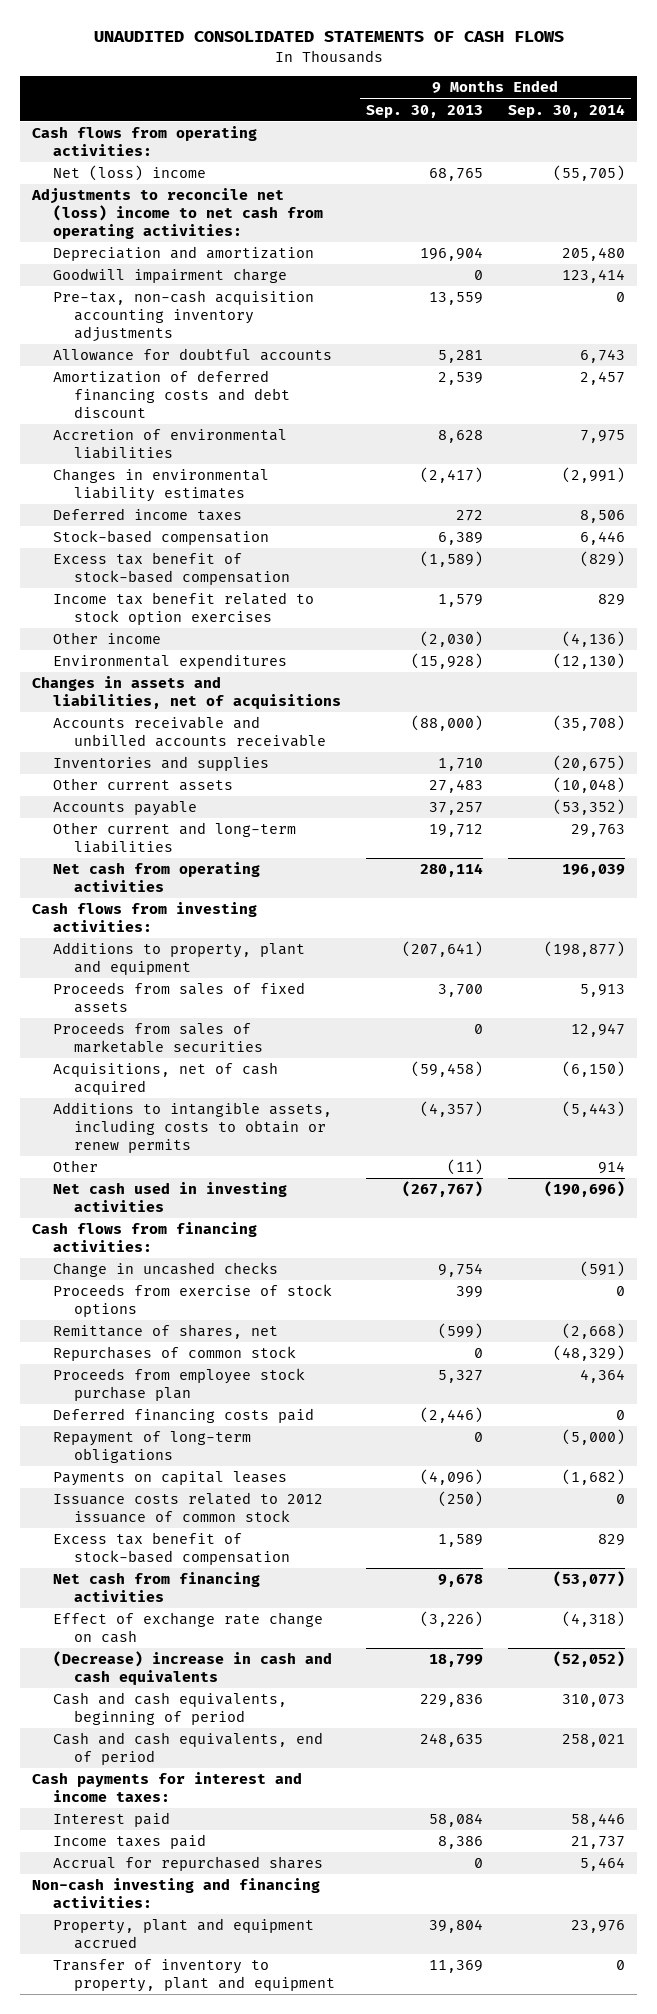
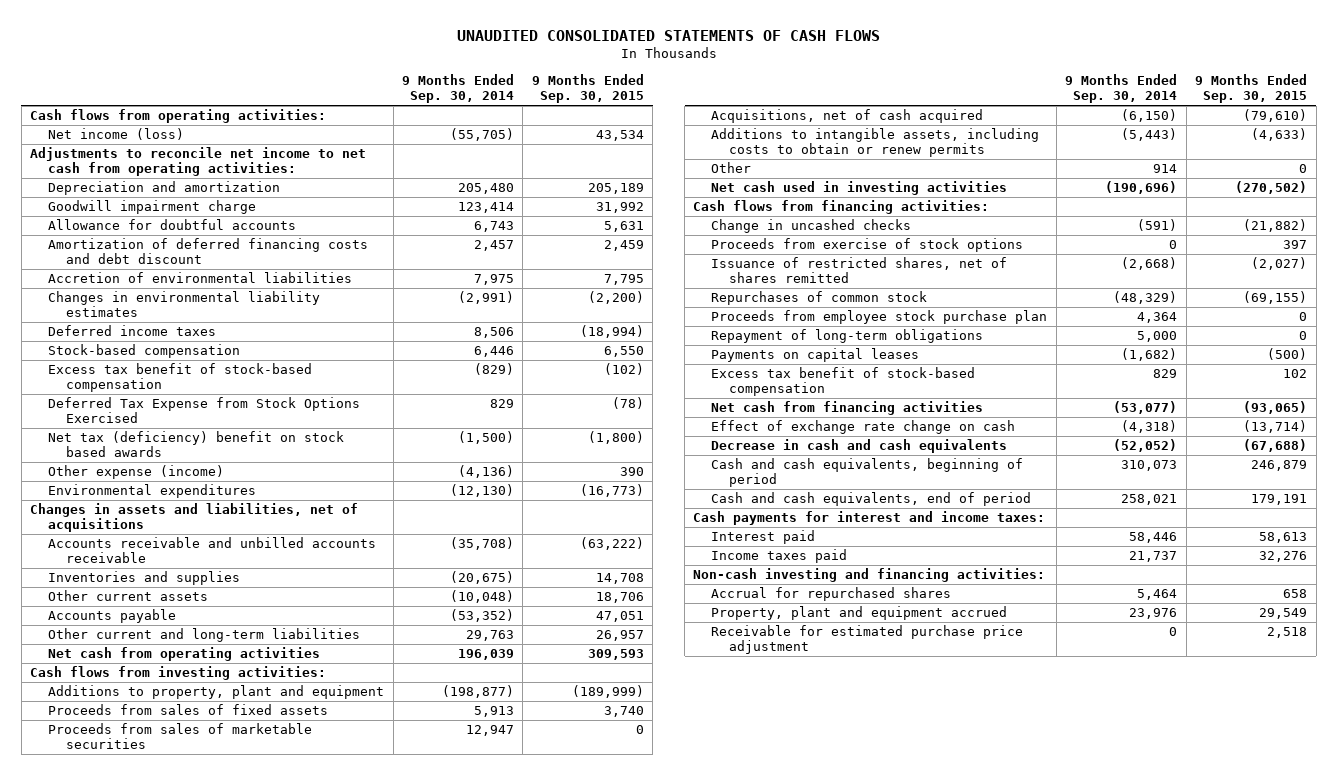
- | 9 Months Ended Sep. 30, 2013 | 9 Months Ended Sep. 30, 2014
+ | 9 Months Ended Sep. 30, 2014 | 9 Months Ended Sep. 30, 2015
- Net (loss) income | 68,765 | (55,705)
- Adjustments to reconcile net (loss) income to net cash from operating activities:
+ Net income (loss) | (55,705) | 43,534
+ Adjustments to reconcile net income to net cash from operating activities:
- Pre-tax, non-cash acquisition accounting inventory adjustments | 13,559 | 0
- Income tax benefit related to stock option exercises | 1,579 | 829
- Other income | (2,030) | (4,136)
+ Deferred Tax Expense from Stock Options Exercised | 829 | (78)
+ Net tax (deficiency) benefit on stock based awards | (1,500) | (1,800)
+ Other expense (income) | (4,136) | 390
- Remittance of shares, net | (599) | (2,668)
+ Issuance of restricted shares, net of shares remitted | (2,668) | (2,027)
- Deferred financing costs paid | (2,446) | 0
- Repayment of long-term obligations | 0 | (5,000)
+ Repayment of long-term obligations | 5,000 | 0
- Issuance costs related to 2012 issuance of common stock | (250) | 0
- (Decrease) increase in cash and cash equivalents | 18,799 | (52,052)
+ Decrease in cash and cash equivalents | (52,052) | (67,688)
moved down: Accrual for repurchased shares | 5,464 | 658
- Transfer of inventory to property, plant and equipment | 11,369 | 0
+ Receivable for estimated purchase price adjustment | 0 | 2,518

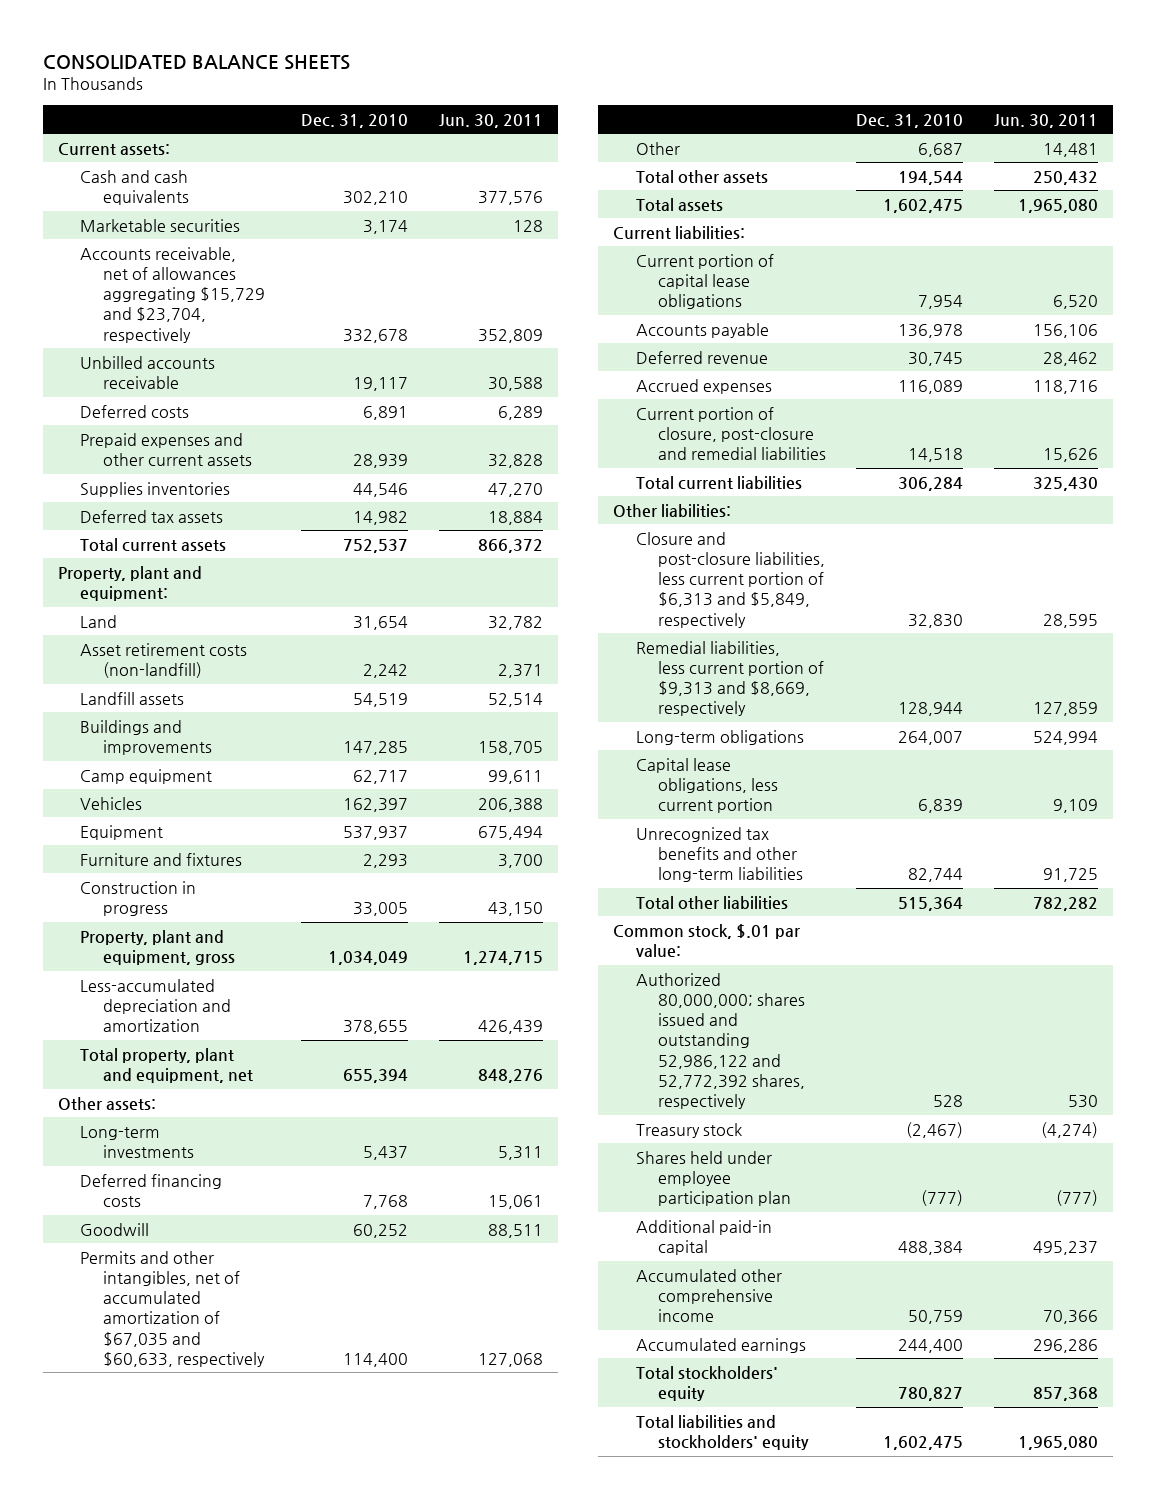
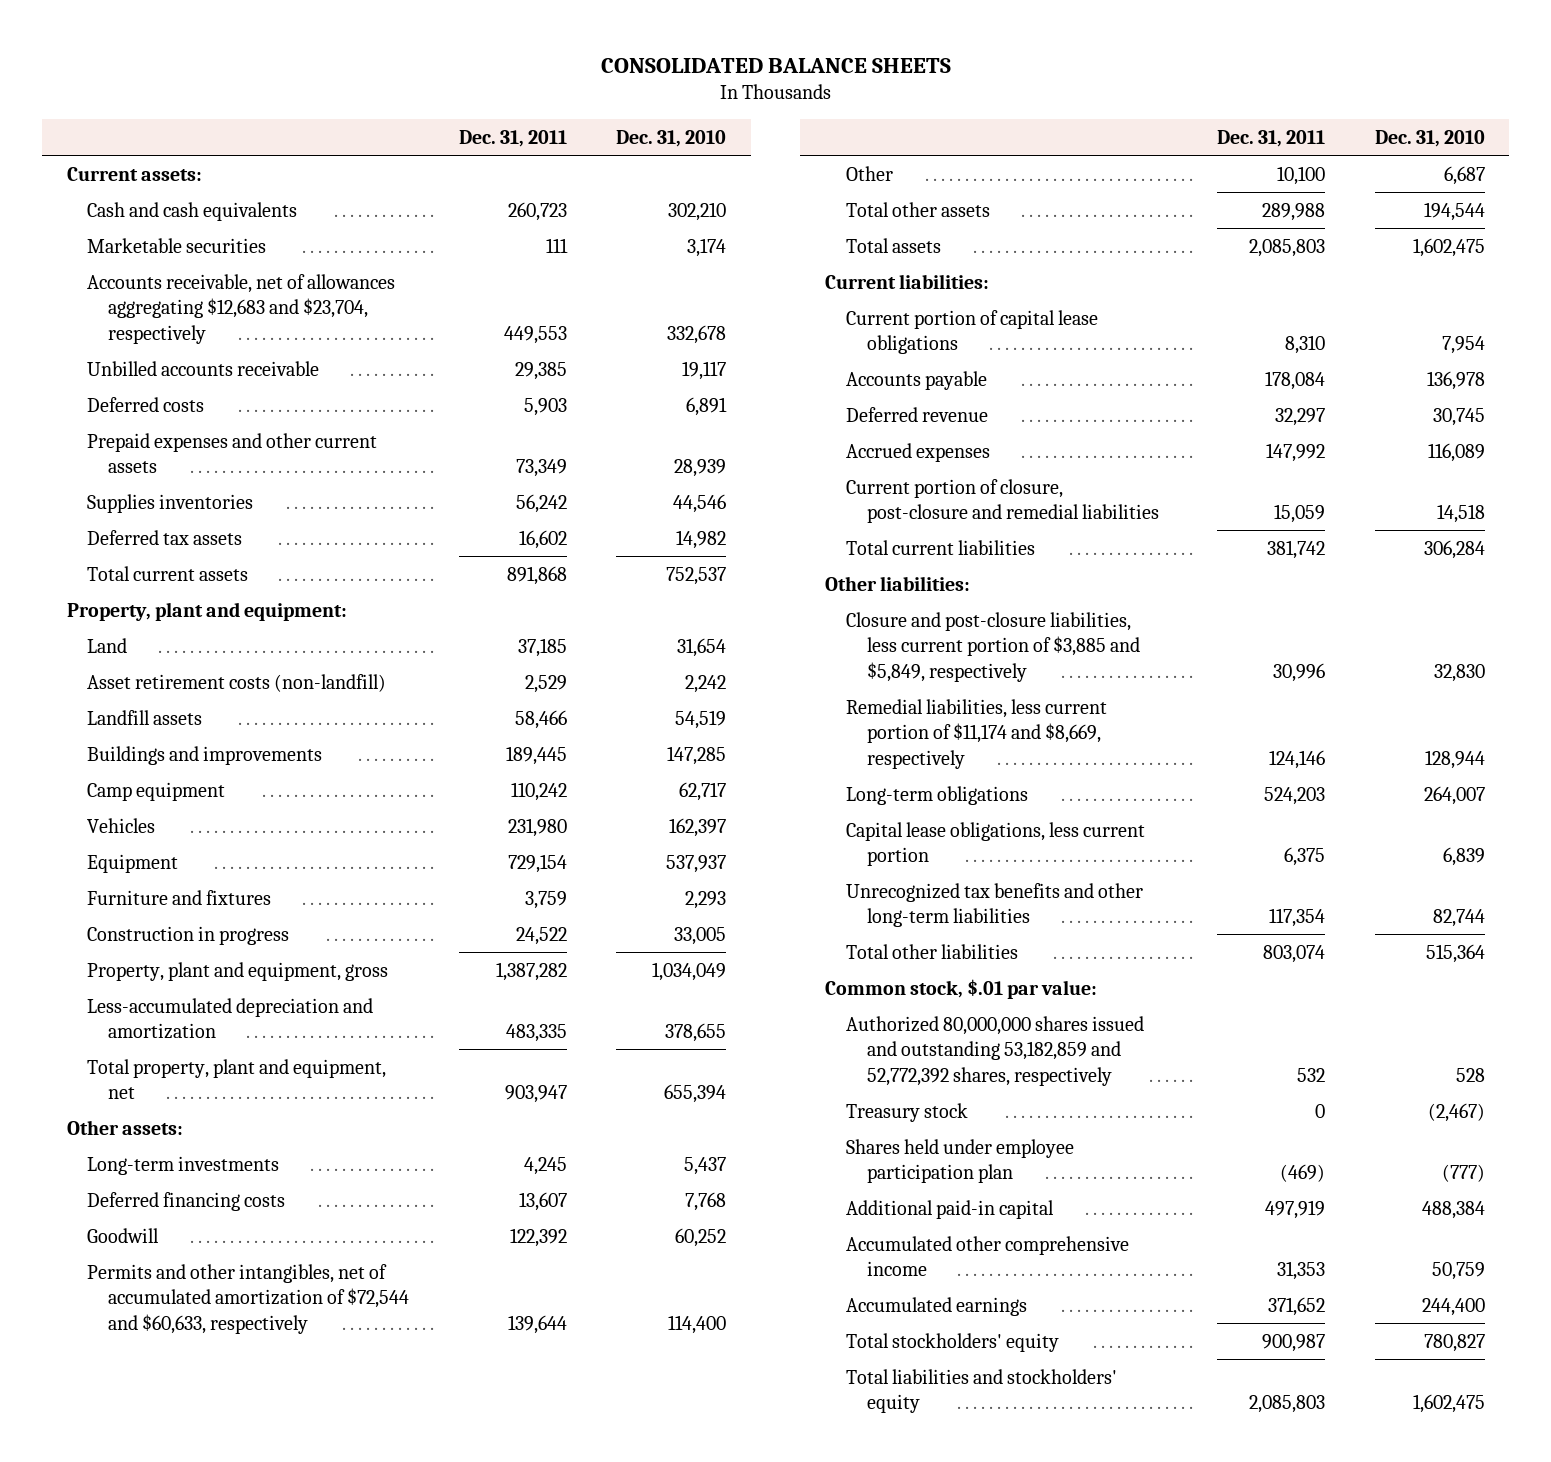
- | Dec. 31, 2010 | Jun. 30, 2011
+ | Dec. 31, 2011 | Dec. 31, 2010
- Accounts receivable, net of allowances aggregating $15,729 and $23,704, respectively | 332,678 | 352,809
+ Accounts receivable, net of allowances aggregating $12,683 and $23,704, respectively | 449,553 | 332,678
- Permits and other intangibles, net of accumulated amortization of $67,035 and $60,633, respectively | 114,400 | 127,068
+ Permits and other intangibles, net of accumulated amortization of $72,544 and $60,633, respectively | 139,644 | 114,400
- Closure and post-closure liabilities, less current portion of $6,313 and $5,849, respectively | 32,830 | 28,595
- Remedial liabilities, less current portion of $9,313 and $8,669, respectively | 128,944 | 127,859
+ Closure and post-closure liabilities, less current portion of $3,885 and $5,849, respectively | 30,996 | 32,830
+ Remedial liabilities, less current portion of $11,174 and $8,669, respectively | 124,146 | 128,944
- Authorized 80,000,000; shares issued and outstanding 52,986,122 and 52,772,392 shares, respectively | 528 | 530
+ Authorized 80,000,000 shares issued and outstanding 53,182,859 and 52,772,392 shares, respectively | 532 | 528

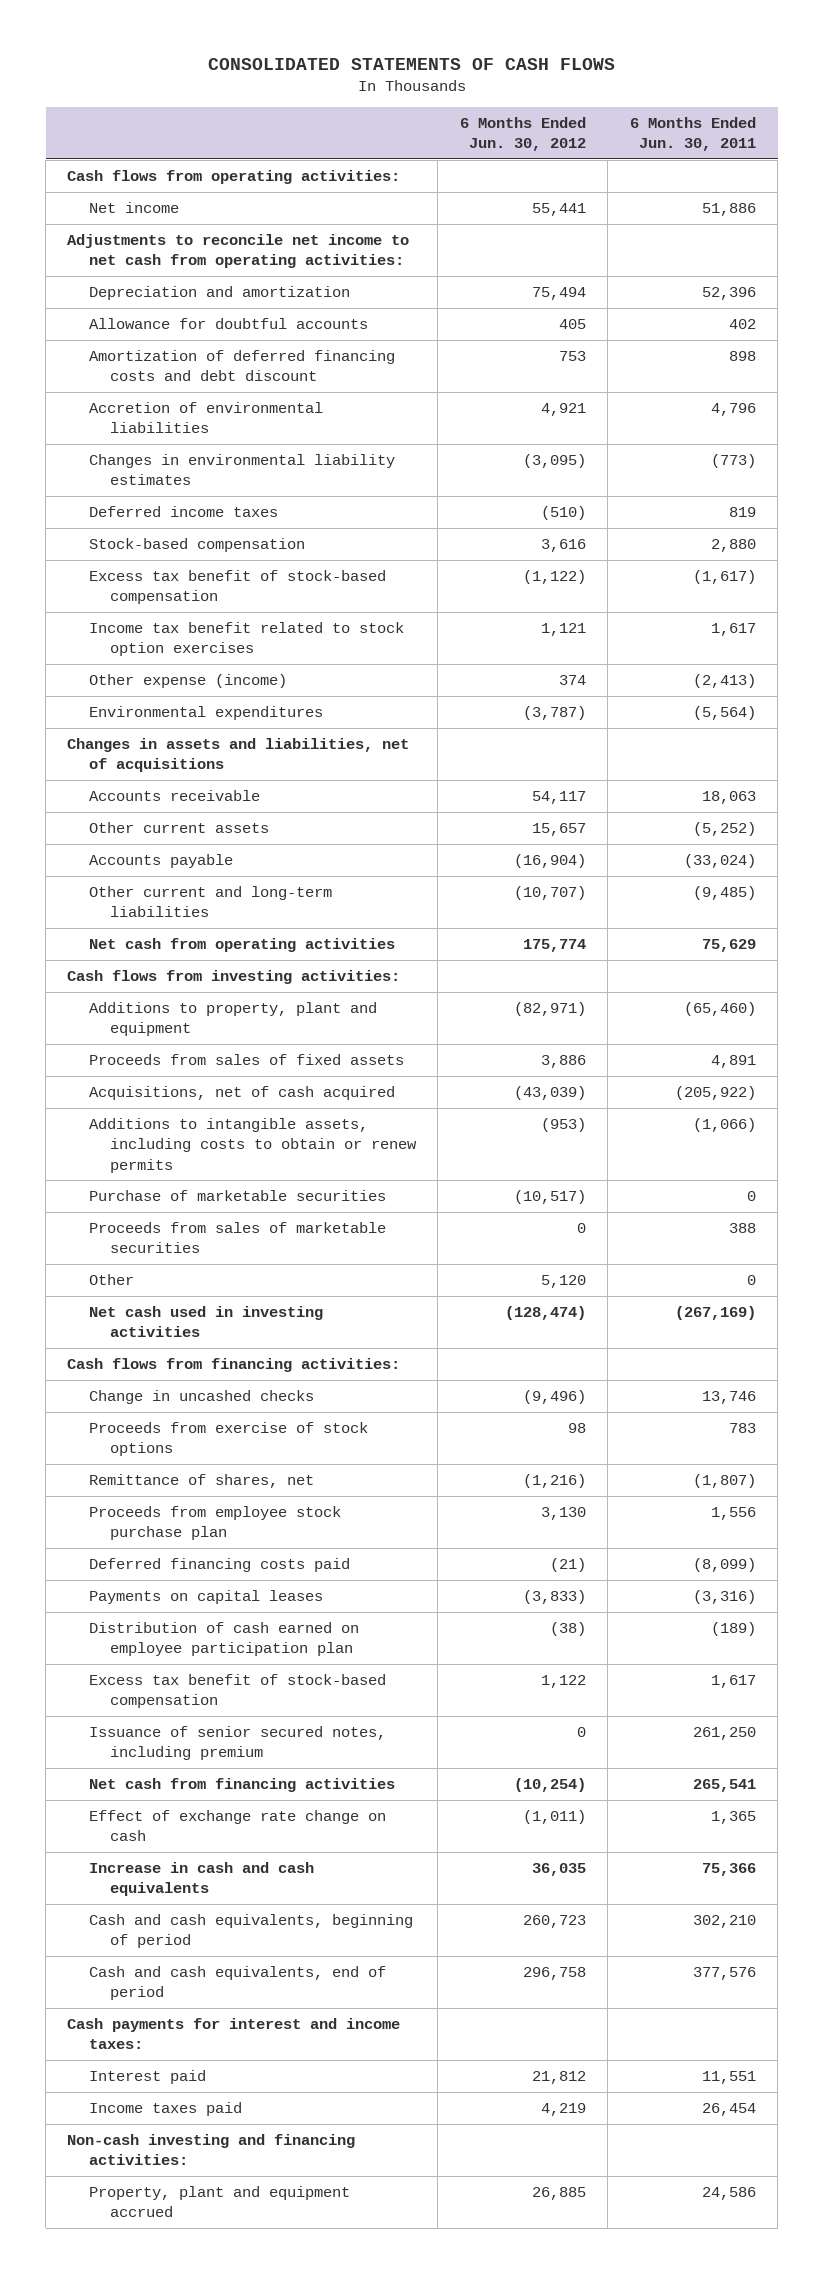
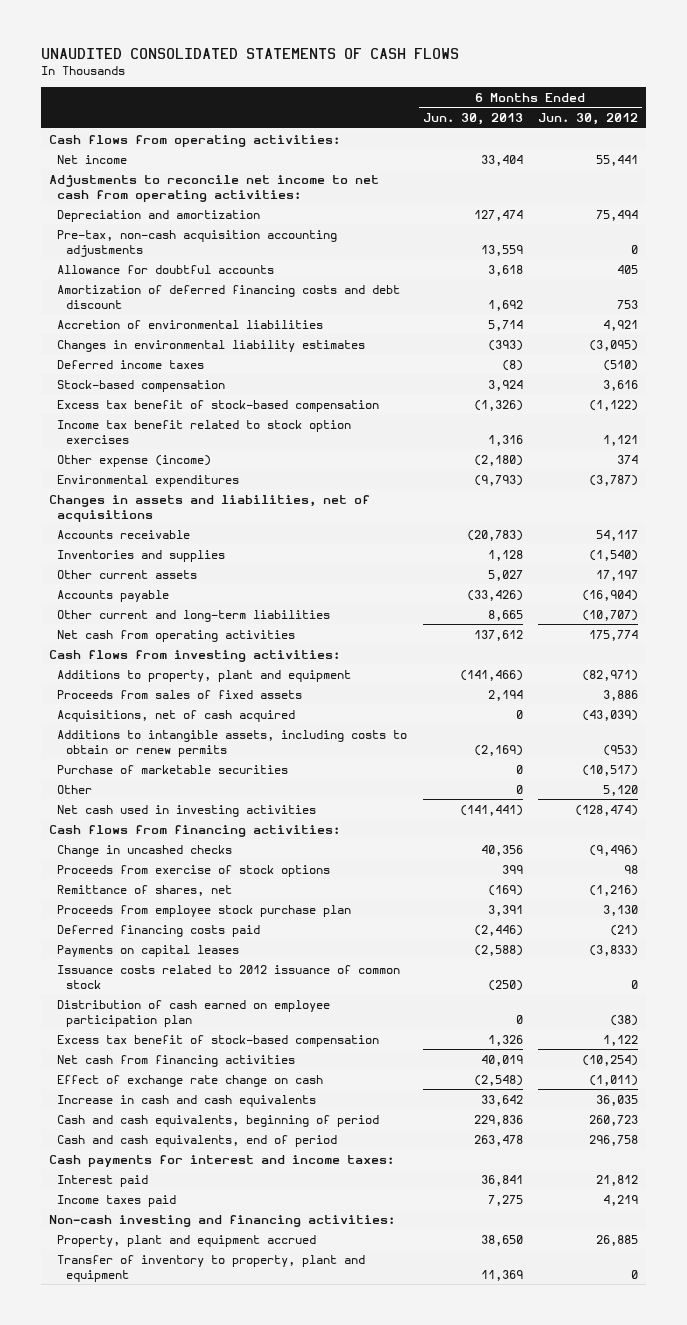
- CONSOLIDATED STATEMENTS OF CASH FLOWS
+ UNAUDITED CONSOLIDATED STATEMENTS OF CASH FLOWS
- | 6 Months Ended Jun. 30, 2012 | 6 Months Ended Jun. 30, 2011
+ | 6 Months Ended Jun. 30, 2013 | 6 Months Ended Jun. 30, 2012
+ Pre-tax, non-cash acquisition accounting adjustments | 13,559 | 0
- Other current assets | 15,657 | (5,252)
+ Inventories and supplies | 1,128 | (1,540)
+ Other current assets | 5,027 | 17,197
- Proceeds from sales of marketable securities | 0 | 388
+ Issuance costs related to 2012 issuance of common stock | (250) | 0
- Issuance of senior secured notes, including premium | 0 | 261,250
+ Transfer of inventory to property, plant and equipment | 11,369 | 0

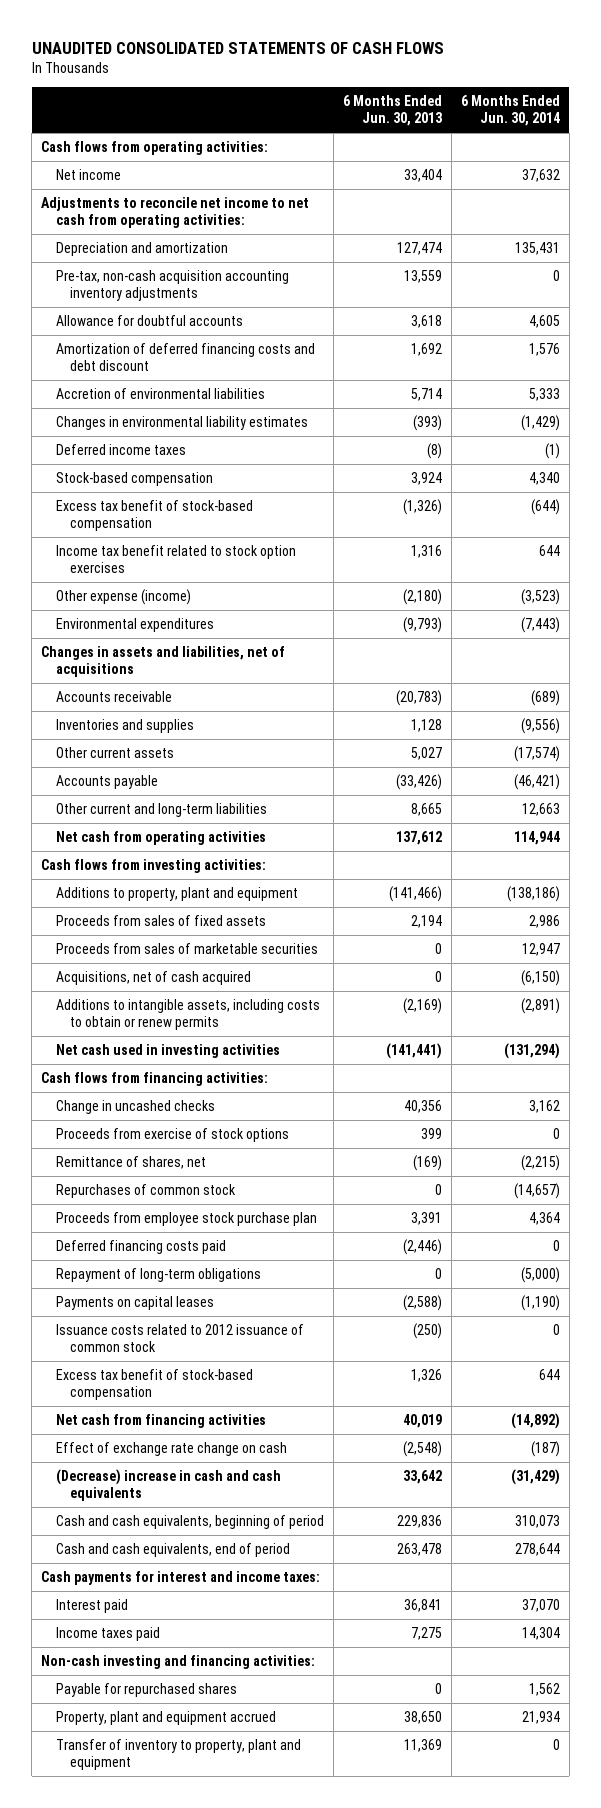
- | 6 Months Ended Jun. 30, 2013 | 6 Months Ended Jun. 30, 2012
+ | 6 Months Ended Jun. 30, 2013 | 6 Months Ended Jun. 30, 2014
- Pre-tax, non-cash acquisition accounting adjustments | 13,559 | 0
+ Pre-tax, non-cash acquisition accounting inventory adjustments | 13,559 | 0
+ Proceeds from sales of marketable securities | 0 | 12,947
- Purchase of marketable securities | 0 | (10,517)
- Other | 0 | 5,120
+ Repurchases of common stock | 0 | (14,657)
+ Repayment of long-term obligations | 0 | (5,000)
- Distribution of cash earned on employee participation plan | 0 | (38)
- Increase in cash and cash equivalents | 33,642 | 36,035
+ (Decrease) increase in cash and cash equivalents | 33,642 | (31,429)
+ Payable for repurchased shares | 0 | 1,562

